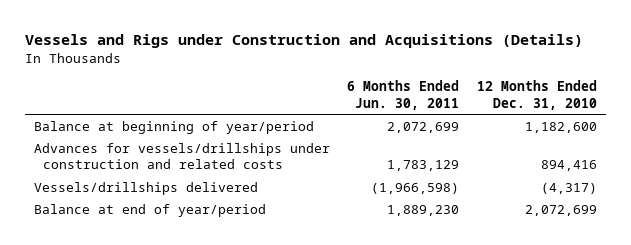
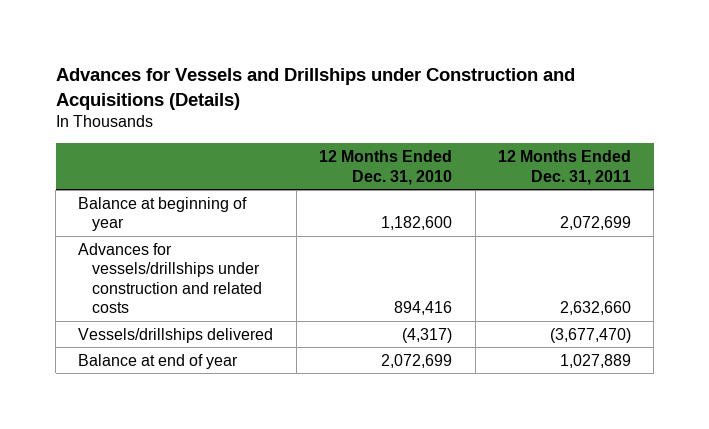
- Vessels and Rigs under Construction and Acquisitions (Details)
+ Advances for Vessels and Drillships under Construction and Acquisitions (Details)
- | 6 Months Ended Jun. 30, 2011 | 12 Months Ended Dec. 31, 2010
+ | 12 Months Ended Dec. 31, 2010 | 12 Months Ended Dec. 31, 2011
- Balance at beginning of year/period | 2,072,699 | 1,182,600
+ Balance at beginning of year | 1,182,600 | 2,072,699
- Balance at end of year/period | 1,889,230 | 2,072,699
+ Balance at end of year | 2,072,699 | 1,027,889

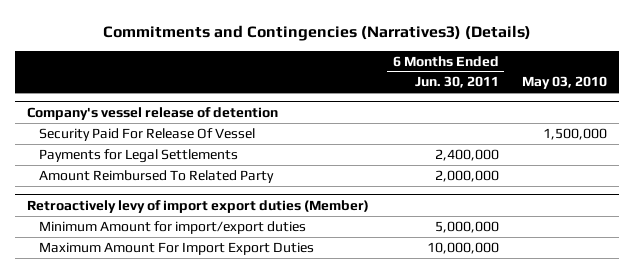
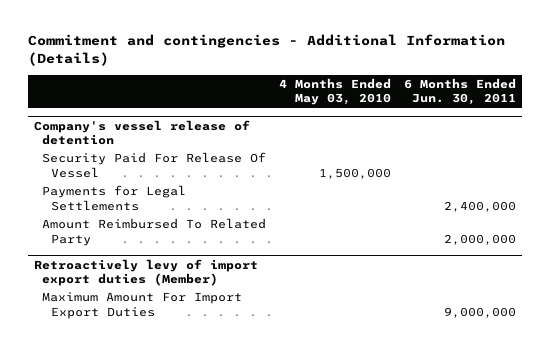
- Commitments and Contingencies (Narratives3) (Details)
+ Commitment and contingencies - Additional Information (Details)
- | 6 Months Ended Jun. 30, 2011 | May 03, 2010
+ | 4 Months Ended May 03, 2010 | 6 Months Ended Jun. 30, 2011
@ Retroactively levy of import export duties (Member)
- Minimum Amount for import/export duties | 5,000,000 |
- Maximum Amount For Import Export Duties | 10,000,000 |
+ Maximum Amount For Import Export Duties | | 9,000,000

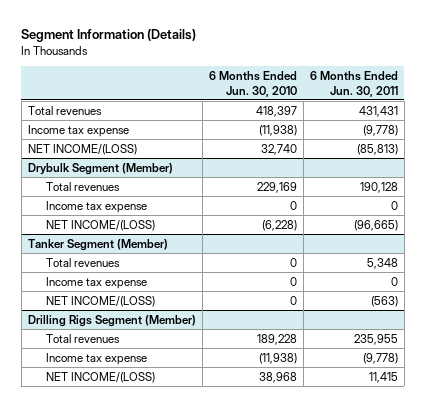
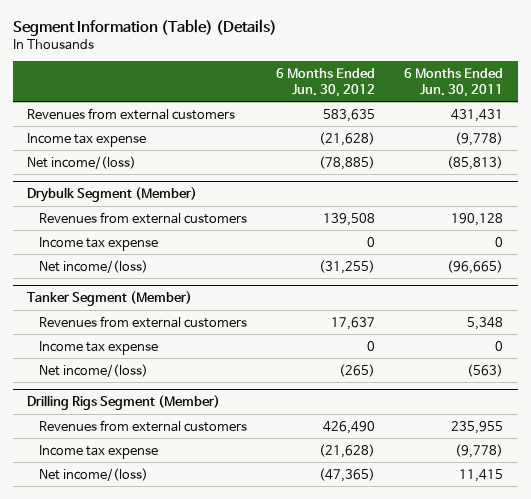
- Segment Information (Details)
+ Segment Information (Table) (Details)
- | 6 Months Ended Jun. 30, 2010 | 6 Months Ended Jun. 30, 2011
+ | 6 Months Ended Jun. 30, 2012 | 6 Months Ended Jun. 30, 2011
- Total revenues | 418,397 | 431,431
+ Revenues from external customers | 583,635 | 431,431
- NET INCOME/(LOSS) | 32,740 | (85,813)
+ Net income/(loss) | (78,885) | (85,813)
@ Drybulk Segment (Member)
- Total revenues | 229,169 | 190,128
+ Revenues from external customers | 139,508 | 190,128
- NET INCOME/(LOSS) | (6,228) | (96,665)
+ Net income/(loss) | (31,255) | (96,665)
@ Tanker Segment (Member)
- Total revenues | 0 | 5,348
+ Revenues from external customers | 17,637 | 5,348
- NET INCOME/(LOSS) | 0 | (563)
+ Net income/(loss) | (265) | (563)
@ Drilling Rigs Segment (Member)
- Total revenues | 189,228 | 235,955
+ Revenues from external customers | 426,490 | 235,955
- NET INCOME/(LOSS) | 38,968 | 11,415
+ Net income/(loss) | (47,365) | 11,415

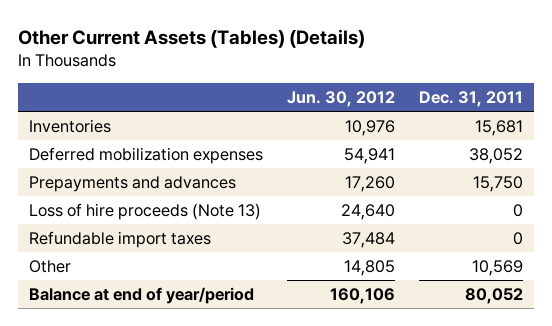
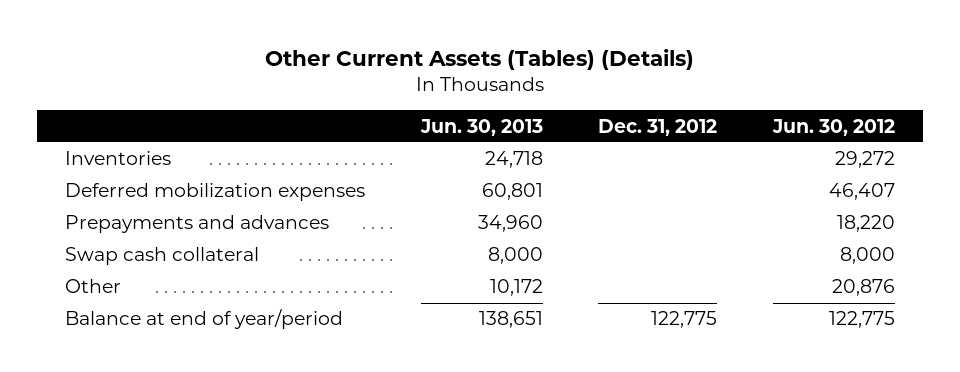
- | Jun. 30, 2012 | Dec. 31, 2011
+ | Jun. 30, 2013 | Dec. 31, 2012 | Jun. 30, 2012
- Inventories | 10,976 | 15,681
- Deferred mobilization expenses | 54,941 | 38,052
- Prepayments and advances | 17,260 | 15,750
- Loss of hire proceeds (Note 13) | 24,640 | 0
- Refundable import taxes | 37,484 | 0
- Other | 14,805 | 10,569
- Balance at end of year/period | 160,106 | 80,052
+ Inventories | 24,718 | | 29,272
+ Deferred mobilization expenses | 60,801 | | 46,407
+ Prepayments and advances | 34,960 | | 18,220
+ Swap cash collateral | 8,000 | | 8,000
+ Other | 10,172 | | 20,876
+ Balance at end of year/period | 138,651 | 122,775 | 122,775

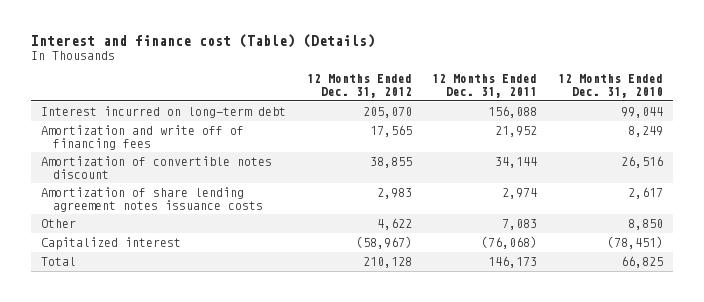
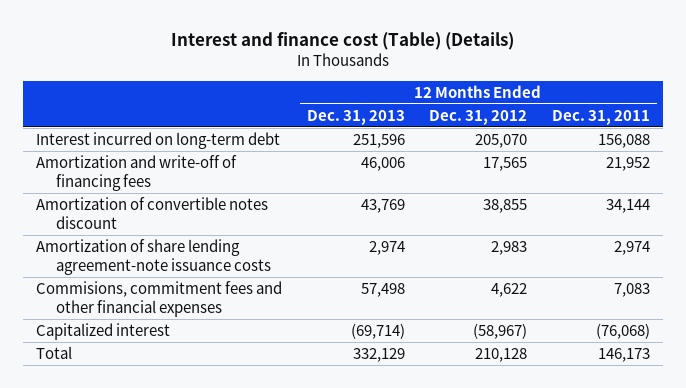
- | 12 Months Ended Dec. 31, 2012 | 12 Months Ended Dec. 31, 2011 | 12 Months Ended Dec. 31, 2010
+ | 12 Months Ended Dec. 31, 2013 | 12 Months Ended Dec. 31, 2012 | 12 Months Ended Dec. 31, 2011
- Amortization and write off of financing fees | 17,565 | 21,952 | 8,249
+ Amortization and write-off of financing fees | 46,006 | 17,565 | 21,952
- Amortization of share lending agreement notes issuance costs | 2,983 | 2,974 | 2,617
- Other | 4,622 | 7,083 | 8,850
+ Amortization of share lending agreement-note issuance costs | 2,974 | 2,983 | 2,974
+ Commisions, commitment fees and other financial expenses | 57,498 | 4,622 | 7,083

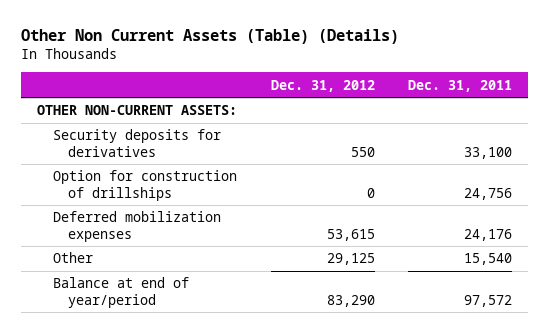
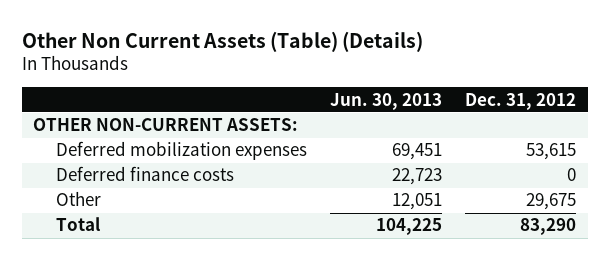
- | Dec. 31, 2012 | Dec. 31, 2011
+ | Jun. 30, 2013 | Dec. 31, 2012
- Security deposits for derivatives | 550 | 33,100
- Option for construction of drillships | 0 | 24,756
- Other | 29,125 | 15,540
- Balance at end of year/period | 83,290 | 97,572
+ Deferred finance costs | 22,723 | 0
+ Other | 12,051 | 29,675
+ Total | 104,225 | 83,290

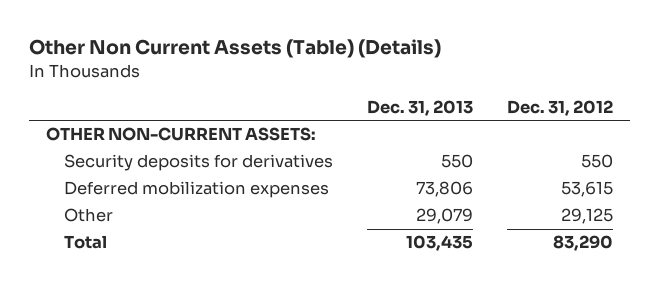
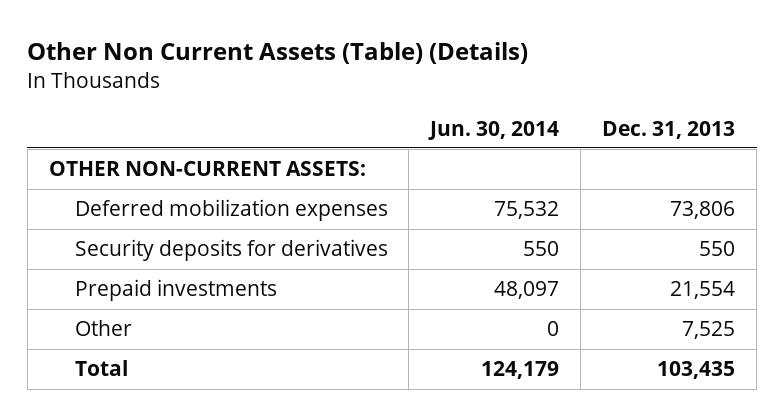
- | Dec. 31, 2013 | Dec. 31, 2012
+ | Jun. 30, 2014 | Dec. 31, 2013
- Other | 29,079 | 29,125
moved down: Security deposits for derivatives | 550 | 550
+ Prepaid investments | 48,097 | 21,554
+ Other | 0 | 7,525

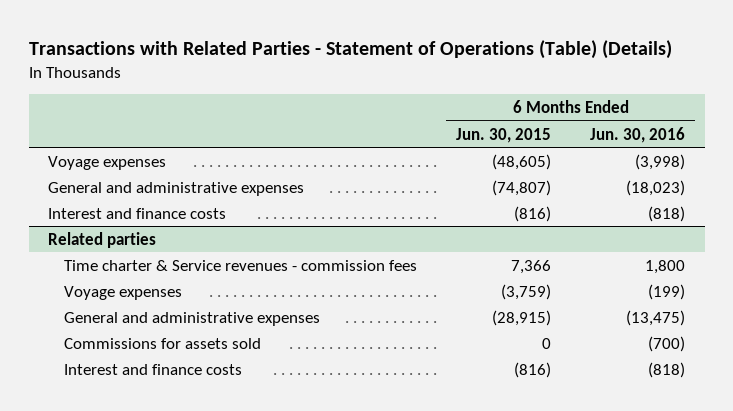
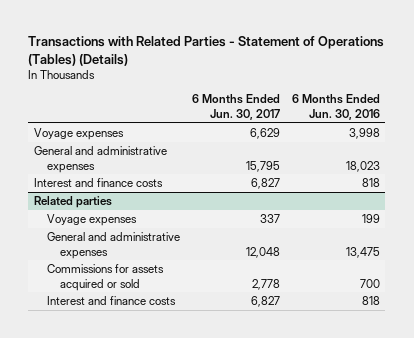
- Transactions with Related Parties - Statement of Operations (Table) (Details)
+ Transactions with Related Parties - Statement of Operations (Tables) (Details)
- | 6 Months Ended Jun. 30, 2015 | 6 Months Ended Jun. 30, 2016
+ | 6 Months Ended Jun. 30, 2017 | 6 Months Ended Jun. 30, 2016
- Voyage expenses | (48,605) | (3,998)
- General and administrative expenses | (74,807) | (18,023)
- Interest and finance costs | (816) | (818)
+ Voyage expenses | 6,629 | 3,998
+ General and administrative expenses | 15,795 | 18,023
+ Interest and finance costs | 6,827 | 818
@ Related parties
- Time charter & Service revenues - commission fees | 7,366 | 1,800
- Voyage expenses | (3,759) | (199)
- General and administrative expenses | (28,915) | (13,475)
- Commissions for assets sold | 0 | (700)
- Interest and finance costs | (816) | (818)
+ Voyage expenses | 337 | 199
+ General and administrative expenses | 12,048 | 13,475
+ Commissions for assets acquired or sold | 2,778 | 700
+ Interest and finance costs | 6,827 | 818

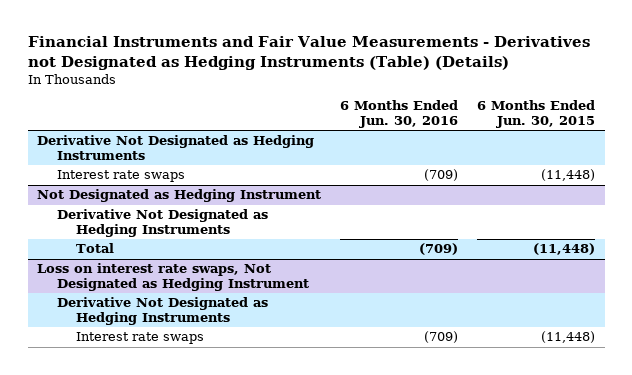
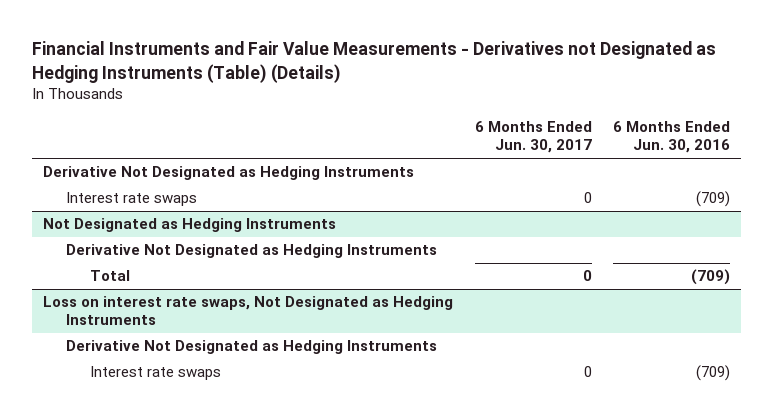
- | 6 Months Ended Jun. 30, 2016 | 6 Months Ended Jun. 30, 2015
+ | 6 Months Ended Jun. 30, 2017 | 6 Months Ended Jun. 30, 2016
- Not Designated as Hedging Instrument
+ Not Designated as Hedging Instruments
- Loss on interest rate swaps, Not Designated as Hedging Instrument
+ Loss on interest rate swaps, Not Designated as Hedging Instruments

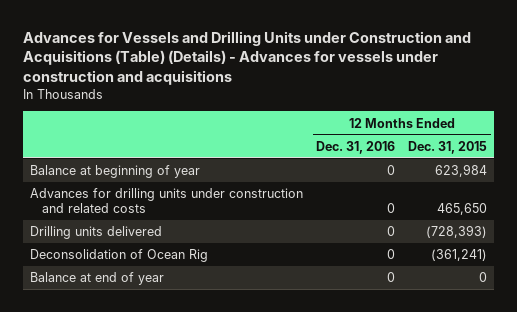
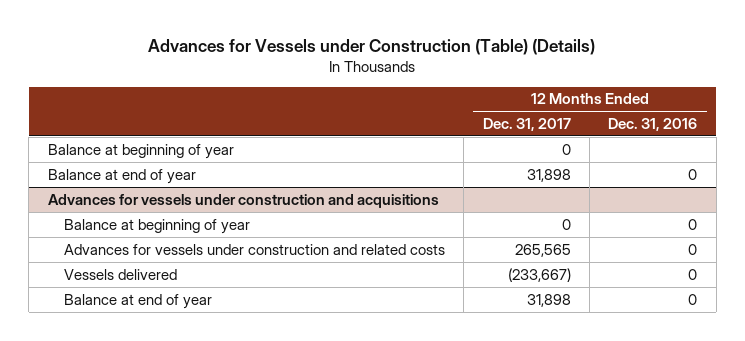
- Advances for Vessels and Drilling Units under Construction and Acquisitions (Table) (Details) - Advances for vessels under construction and acquisitions
+ Advances for Vessels under Construction (Table) (Details)
- | 12 Months Ended Dec. 31, 2016 | 12 Months Ended Dec. 31, 2015
+ | 12 Months Ended Dec. 31, 2017 | 12 Months Ended Dec. 31, 2016
+ Balance at beginning of year | 0 |
+ Balance at end of year | 31,898 | 0
+ Advances for vessels under construction and acquisitions
- Advances for drilling units under construction and related costs | 0 | 465,650
- Drilling units delivered | 0 | (728,393)
- Deconsolidation of Ocean Rig | 0 | (361,241)
+ Advances for vessels under construction and related costs | 265,565 | 0
+ Vessels delivered | (233,667) | 0

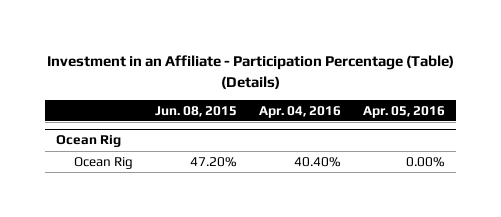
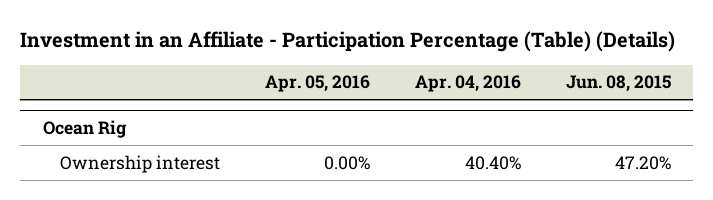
- | Jun. 08, 2015 | Apr. 04, 2016 | Apr. 05, 2016
+ | Apr. 05, 2016 | Apr. 04, 2016 | Jun. 08, 2015
@ Ocean Rig
- Ocean Rig | 47.20% | 40.40% | 0.00%
+ Ownership interest | 0.00% | 40.40% | 47.20%

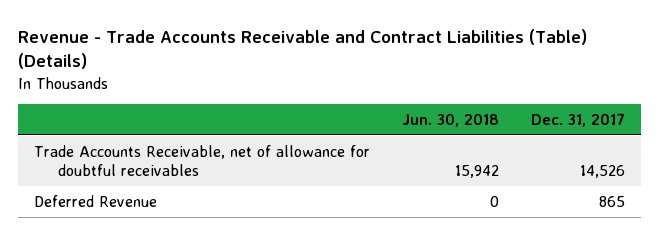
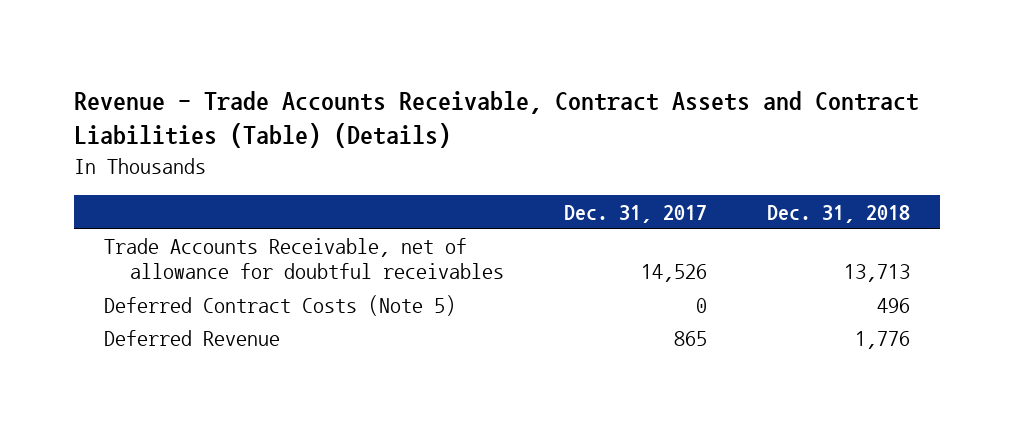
- Revenue - Trade Accounts Receivable and Contract Liabilities (Table) (Details)
+ Revenue - Trade Accounts Receivable, Contract Assets and Contract Liabilities (Table) (Details)
- | Jun. 30, 2018 | Dec. 31, 2017
+ | Dec. 31, 2017 | Dec. 31, 2018
+ Deferred Contract Costs (Note 5) | 0 | 496

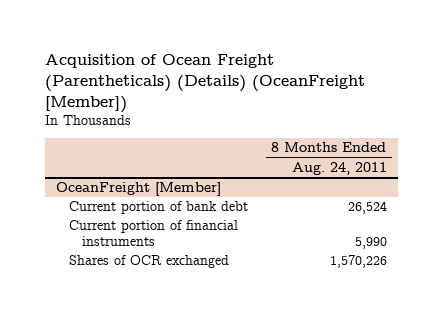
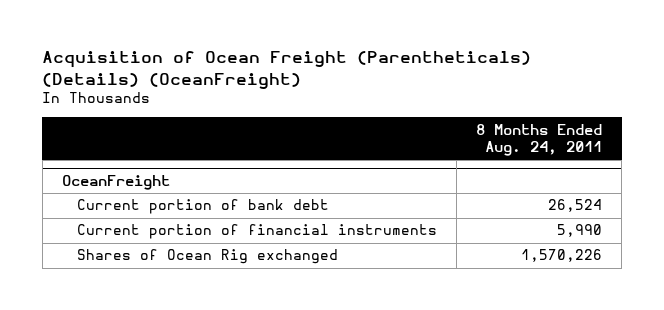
- Acquisition of Ocean Freight (Parentheticals) (Details) (OceanFreight [Member])
+ Acquisition of Ocean Freight (Parentheticals) (Details) (OceanFreight)
- OceanFreight [Member]
+ OceanFreight
- Shares of OCR exchanged | 1,570,226
+ Shares of Ocean Rig exchanged | 1,570,226

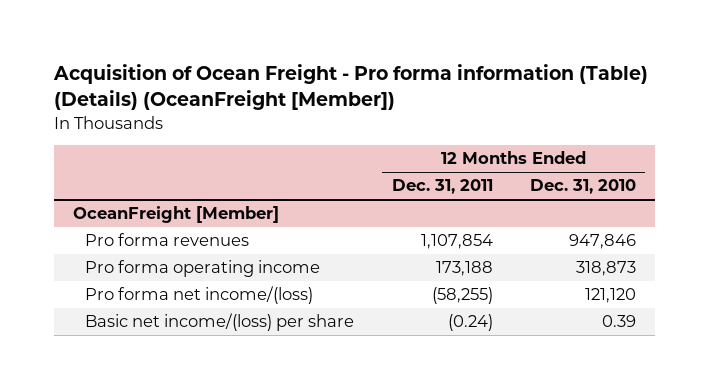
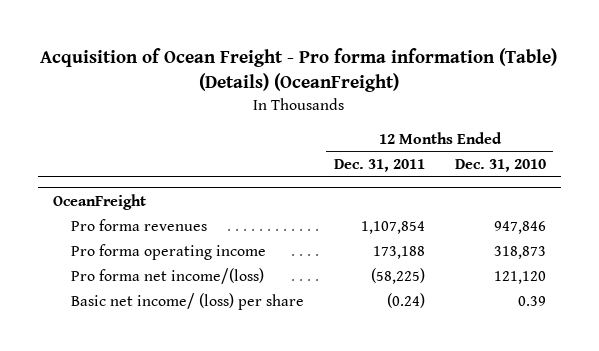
- Acquisition of Ocean Freight - Pro forma information (Table) (Details) (OceanFreight [Member])
+ Acquisition of Ocean Freight - Pro forma information (Table) (Details) (OceanFreight)
- OceanFreight [Member]
+ OceanFreight
- Pro forma net income/(loss) | (58,255) | 121,120
- Basic net income/(loss) per share | (0.24) | 0.39
+ Pro forma net income/(loss) | (58,225) | 121,120
+ Basic net income/ (loss) per share | (0.24) | 0.39

